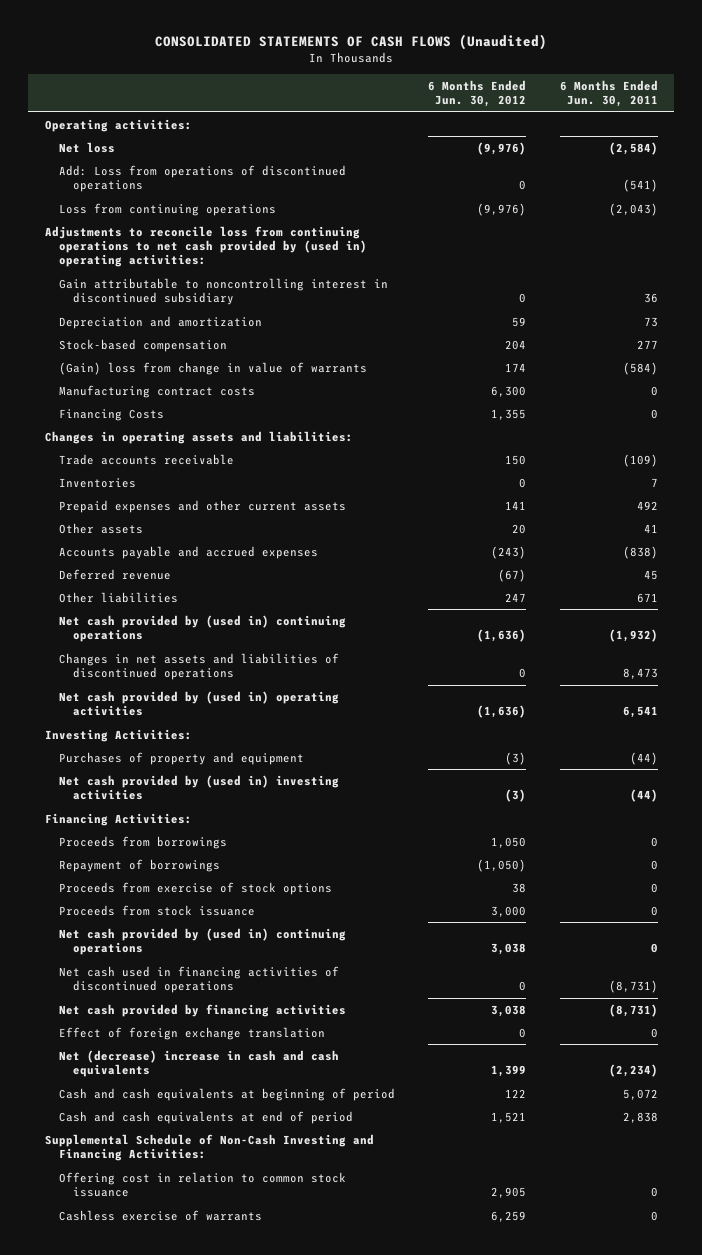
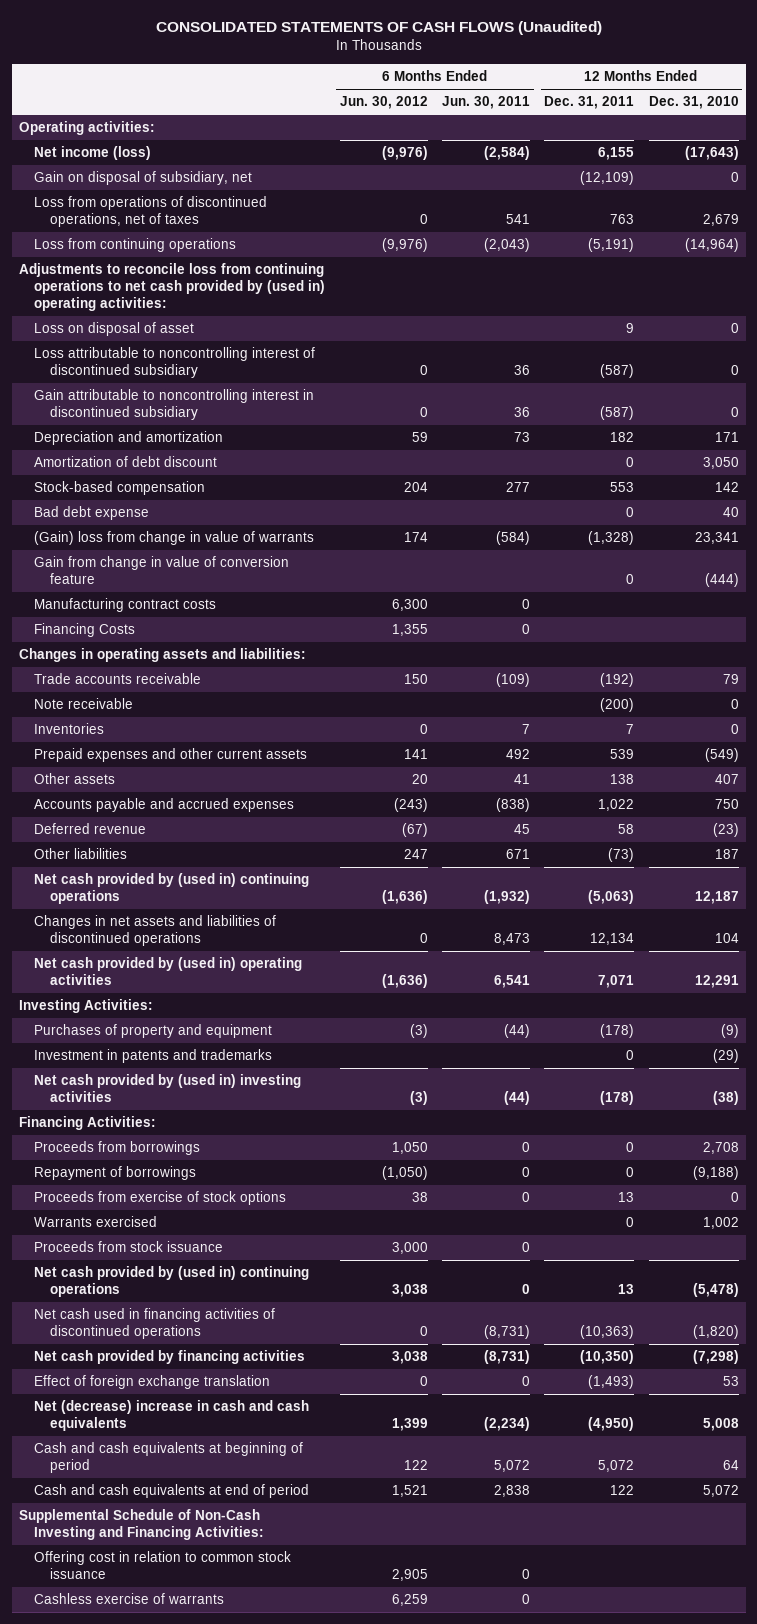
- | 6 Months Ended Jun. 30, 2012 | 6 Months Ended Jun. 30, 2011
+ | 6 Months Ended Jun. 30, 2012 | 6 Months Ended Jun. 30, 2011 | 12 Months Ended Dec. 31, 2011 | 12 Months Ended Dec. 31, 2010
- Net loss | (9,976) | (2,584)
- Add: Loss from operations of discontinued operations | 0 | (541)
+ Net income (loss) | (9,976) | (2,584) | 6,155 | (17,643)
+ Gain on disposal of subsidiary, net | | | (12,109) | 0
+ Loss from operations of discontinued operations, net of taxes | 0 | 541 | 763 | 2,679
+ Loss on disposal of asset | | | 9 | 0
+ Loss attributable to noncontrolling interest of discontinued subsidiary | 0 | 36 | (587) | 0
+ Amortization of debt discount | | | 0 | 3,050
+ Bad debt expense | | | 0 | 40
+ Gain from change in value of conversion feature | | | 0 | (444)
+ Note receivable | | | (200) | 0
+ Investment in patents and trademarks | | | 0 | (29)
+ Warrants exercised | | | 0 | 1,002

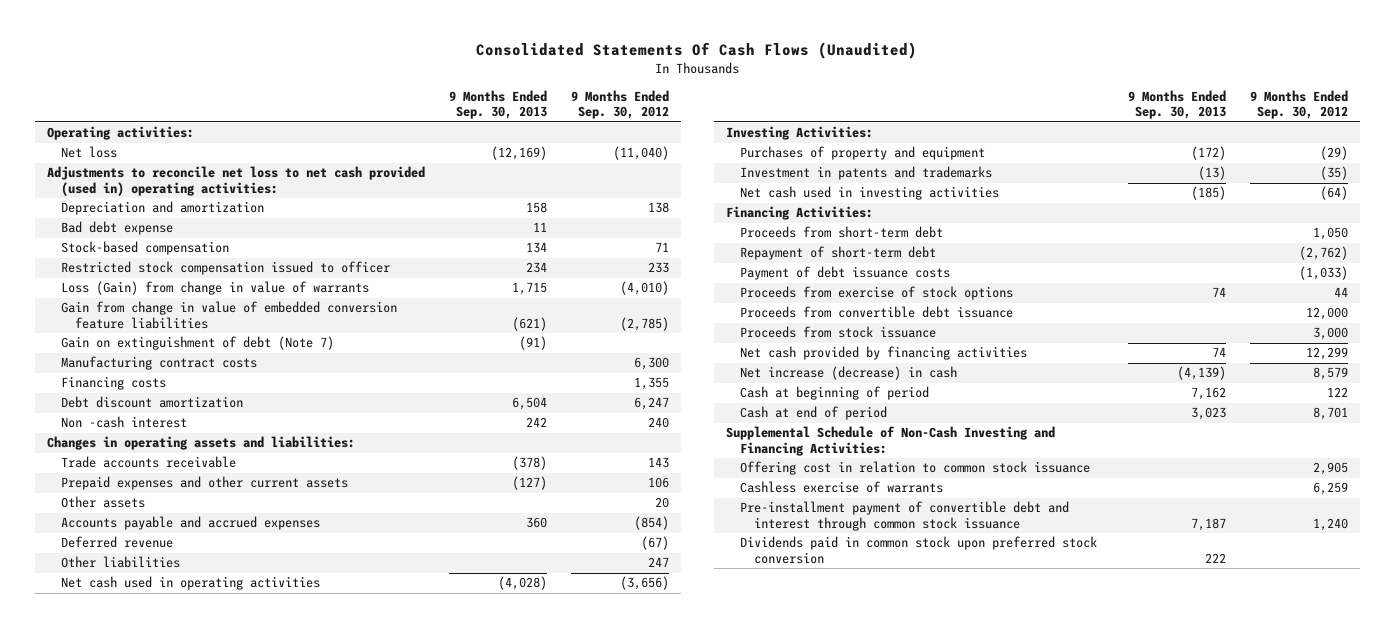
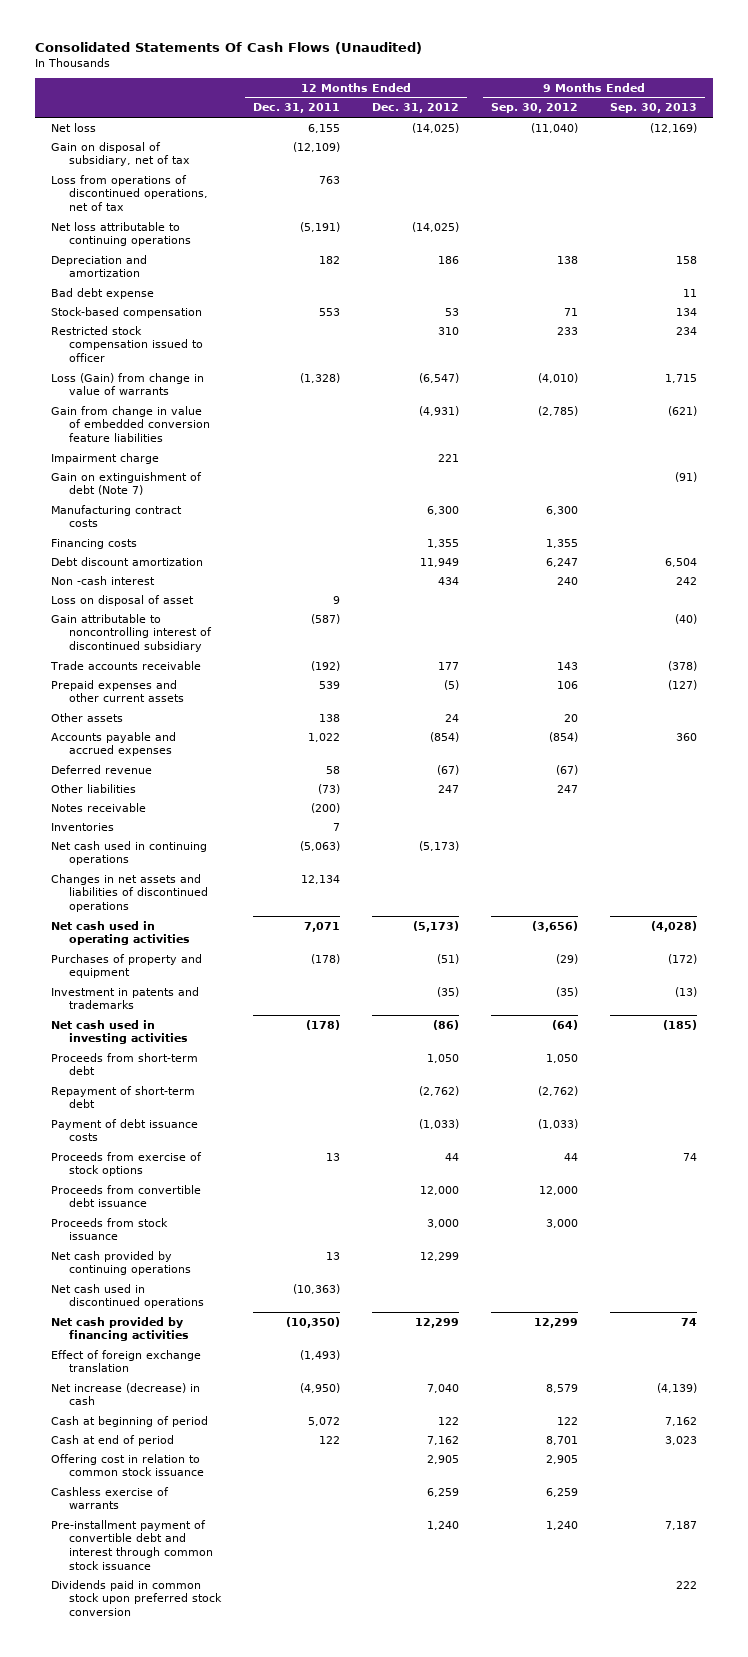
- | 9 Months Ended Sep. 30, 2013 | 9 Months Ended Sep. 30, 2012
+ | 12 Months Ended Dec. 31, 2011 | 12 Months Ended Dec. 31, 2012 | 9 Months Ended Sep. 30, 2012 | 9 Months Ended Sep. 30, 2013
- Operating activities:
- Adjustments to reconcile net loss to net cash provided (used in) operating activities:
+ Gain on disposal of subsidiary, net of tax | (12,109) | | |
+ Loss from operations of discontinued operations, net of tax | 763 | | |
+ Net loss attributable to continuing operations | (5,191) | (14,025) | |
+ Impairment charge | | 221 | |
- Changes in operating assets and liabilities:
+ Loss on disposal of asset | 9 | | |
+ Gain attributable to noncontrolling interest of discontinued subsidiary | (587) | | | (40)
+ Notes receivable | (200) | | |
+ Inventories | 7 | | |
+ Net cash used in continuing operations | (5,063) | (5,173) | |
+ Changes in net assets and liabilities of discontinued operations | 12,134 | | |
- Investing Activities:
- Financing Activities:
+ Net cash provided by continuing operations | 13 | 12,299 | |
+ Net cash used in discontinued operations | (10,363) | | |
+ Effect of foreign exchange translation | (1,493) | | |
- Supplemental Schedule of Non-Cash Investing and Financing Activities:

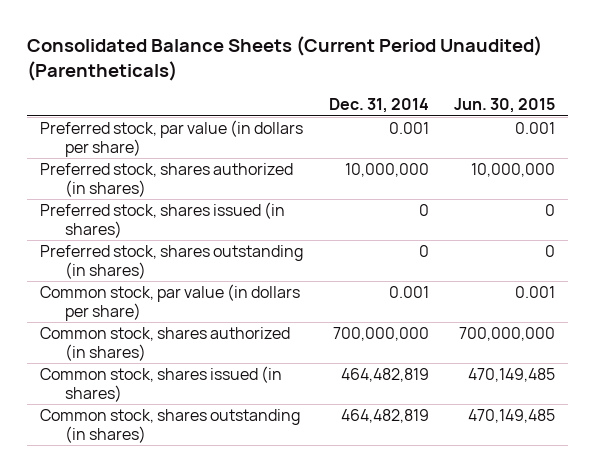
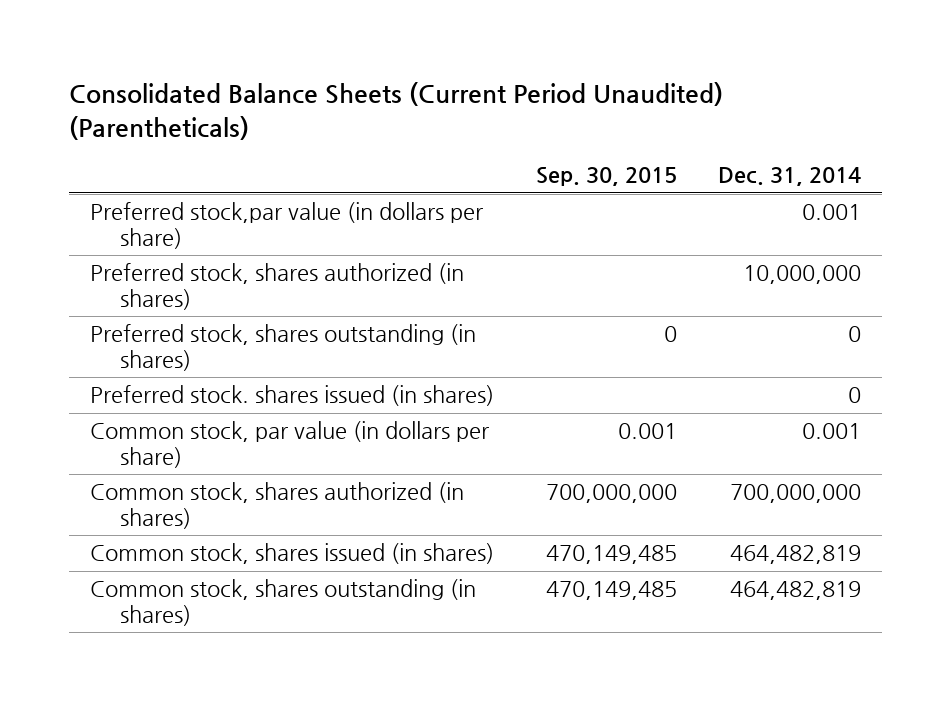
- | Dec. 31, 2014 | Jun. 30, 2015
+ | Sep. 30, 2015 | Dec. 31, 2014
- Preferred stock, par value (in dollars per share) | 0.001 | 0.001
+ Preferred stock,par value (in dollars per share) | | 0.001
- Preferred stock, shares issued (in shares) | 0 | 0
+ Preferred stock. shares issued (in shares) | | 0

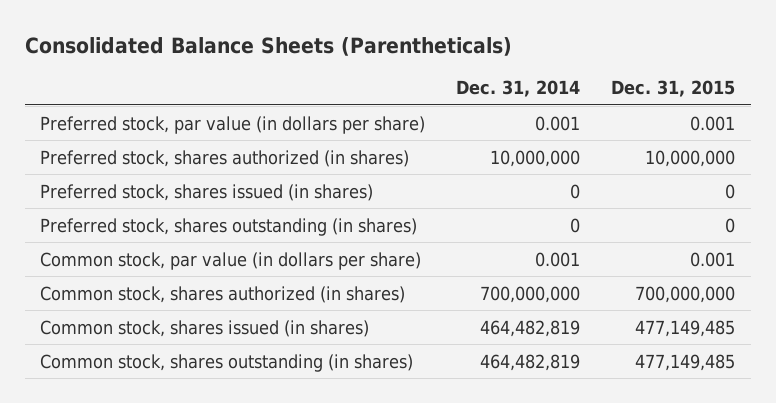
- Consolidated Balance Sheets (Current Period Unaudited) (Parentheticals)
+ Consolidated Balance Sheets (Parentheticals)
- | Sep. 30, 2015 | Dec. 31, 2014
+ | Dec. 31, 2014 | Dec. 31, 2015
- Preferred stock,par value (in dollars per share) | | 0.001
+ Preferred stock, par value (in dollars per share) | 0.001 | 0.001
+ Preferred stock, shares issued (in shares) | 0 | 0
- Preferred stock. shares issued (in shares) | | 0

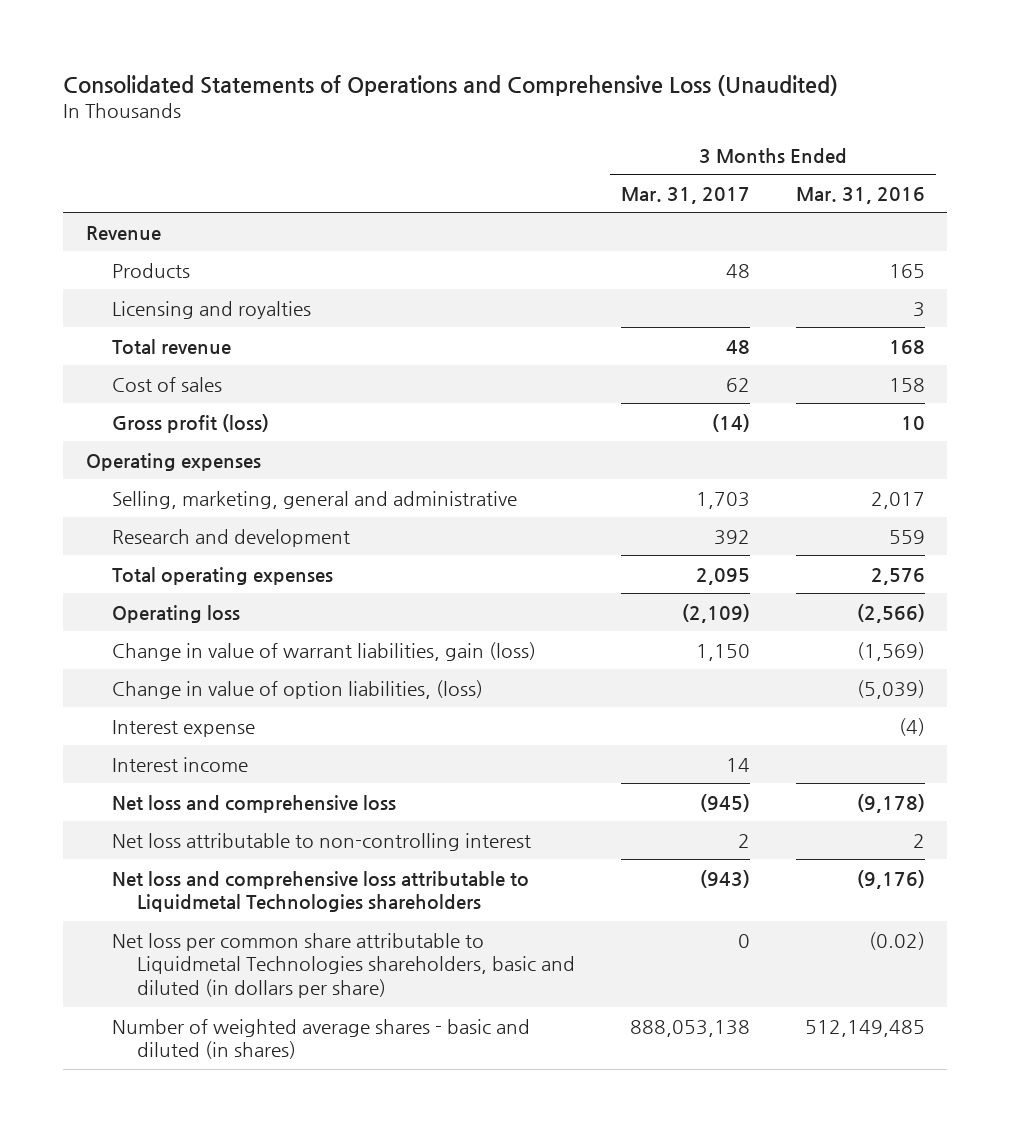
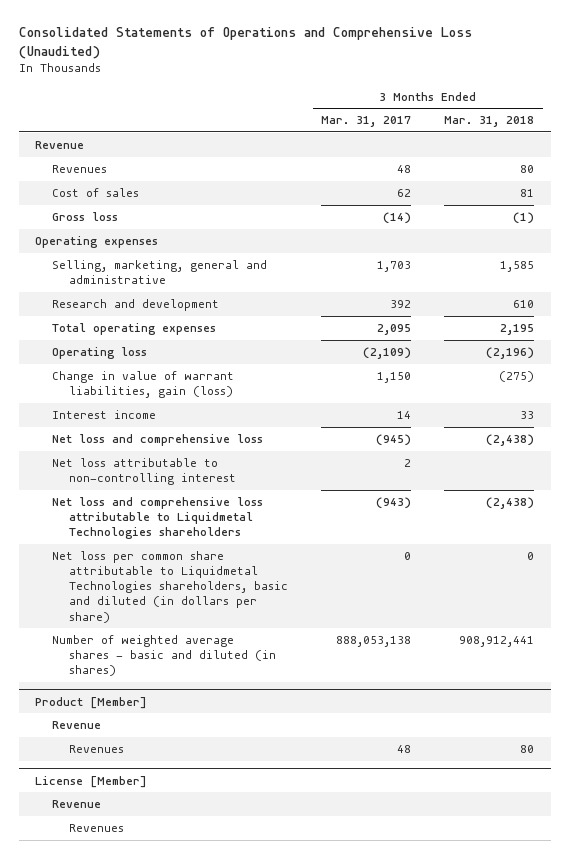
- | 3 Months Ended Mar. 31, 2017 | 3 Months Ended Mar. 31, 2016
+ | 3 Months Ended Mar. 31, 2017 | 3 Months Ended Mar. 31, 2018
- Products | 48 | 165
- Licensing and royalties | | 3
- Total revenue | 48 | 168
+ Revenues | 48 | 80
- Gross profit (loss) | (14) | 10
+ Gross loss | (14) | (1)
- Change in value of option liabilities, (loss) | | (5,039)
- Interest expense | | (4)
+ Product [Member]
+ Revenue
+ Revenues | 48 | 80
+ License [Member]
+ Revenue
+ Revenues

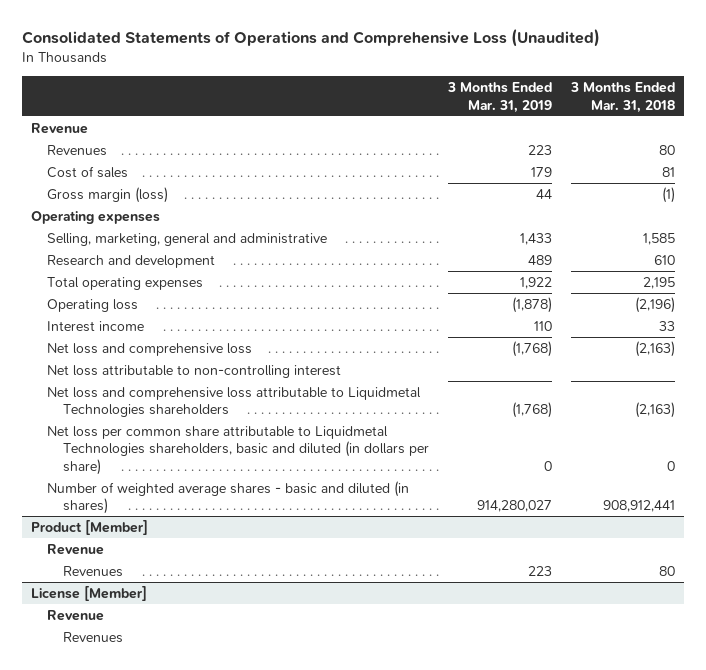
- | 3 Months Ended Mar. 31, 2017 | 3 Months Ended Mar. 31, 2018
+ | 3 Months Ended Mar. 31, 2019 | 3 Months Ended Mar. 31, 2018
- Gross loss | (14) | (1)
+ Gross margin (loss) | 44 | (1)
- Change in value of warrant liabilities, gain (loss) | 1,150 | (275)
- Net loss and comprehensive loss | (945) | (2,438)
+ Net loss and comprehensive loss | (1,768) | (2,163)
- Net loss and comprehensive loss attributable to Liquidmetal Technologies shareholders | (943) | (2,438)
+ Net loss and comprehensive loss attributable to Liquidmetal Technologies shareholders | (1,768) | (2,163)

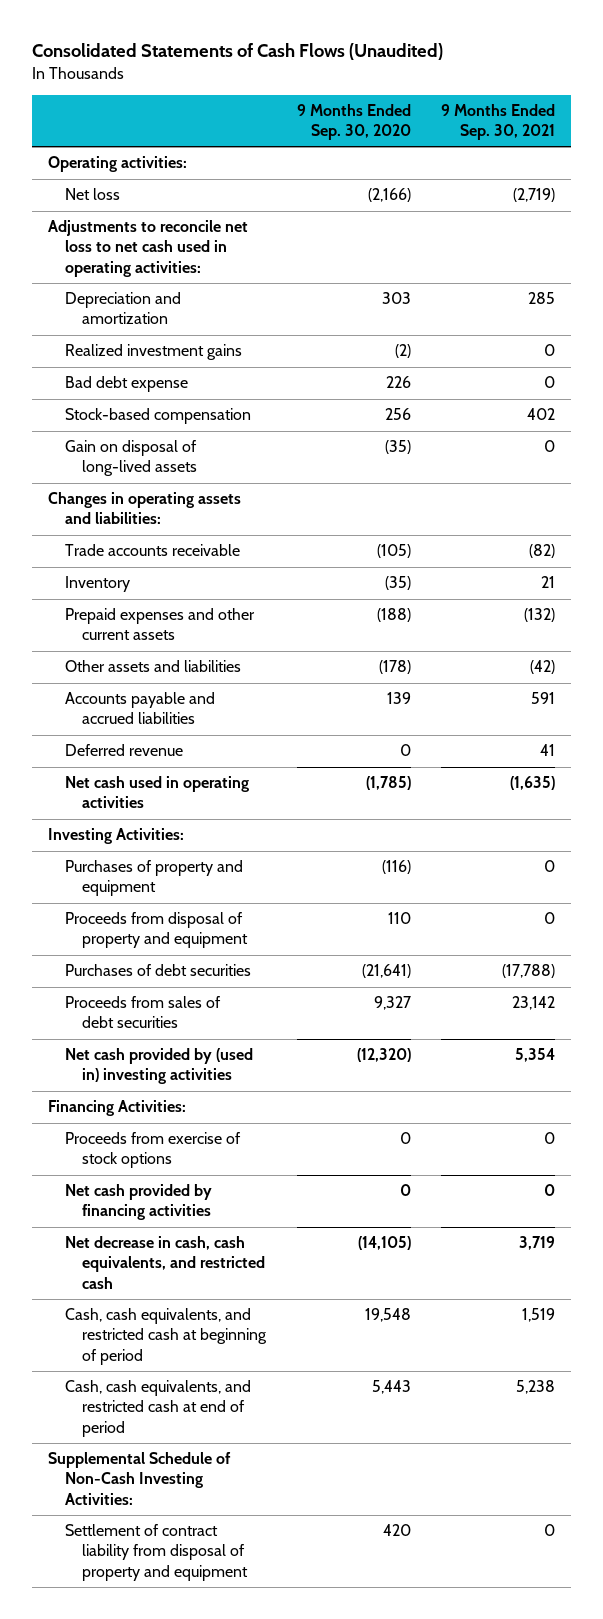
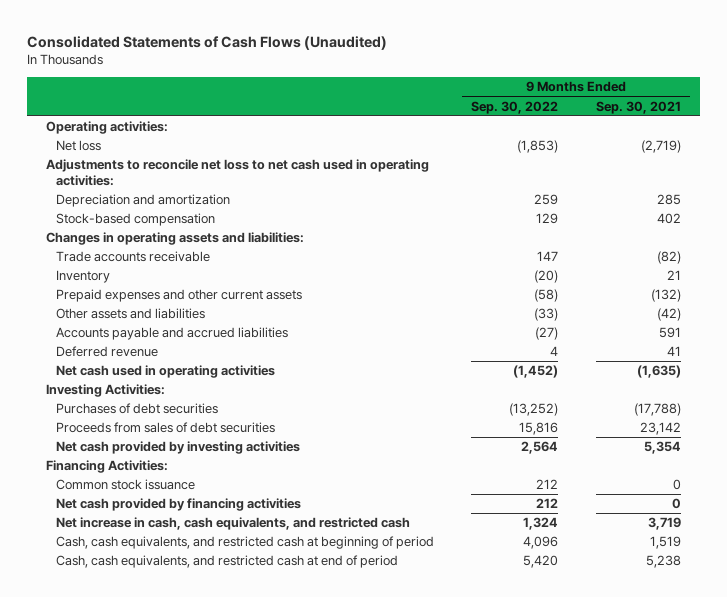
- | 9 Months Ended Sep. 30, 2020 | 9 Months Ended Sep. 30, 2021
+ | 9 Months Ended Sep. 30, 2022 | 9 Months Ended Sep. 30, 2021
- Realized investment gains | (2) | 0
- Bad debt expense | 226 | 0
- Gain on disposal of long-lived assets | (35) | 0
- Purchases of property and equipment | (116) | 0
- Proceeds from disposal of property and equipment | 110 | 0
- Net cash provided by (used in) investing activities | (12,320) | 5,354
+ Net cash provided by investing activities | 2,564 | 5,354
- Proceeds from exercise of stock options | 0 | 0
+ Common stock issuance | 212 | 0
- Net decrease in cash, cash equivalents, and restricted cash | (14,105) | 3,719
+ Net increase in cash, cash equivalents, and restricted cash | 1,324 | 3,719
- Supplemental Schedule of Non-Cash Investing Activities:
- Settlement of contract liability from disposal of property and equipment | 420 | 0

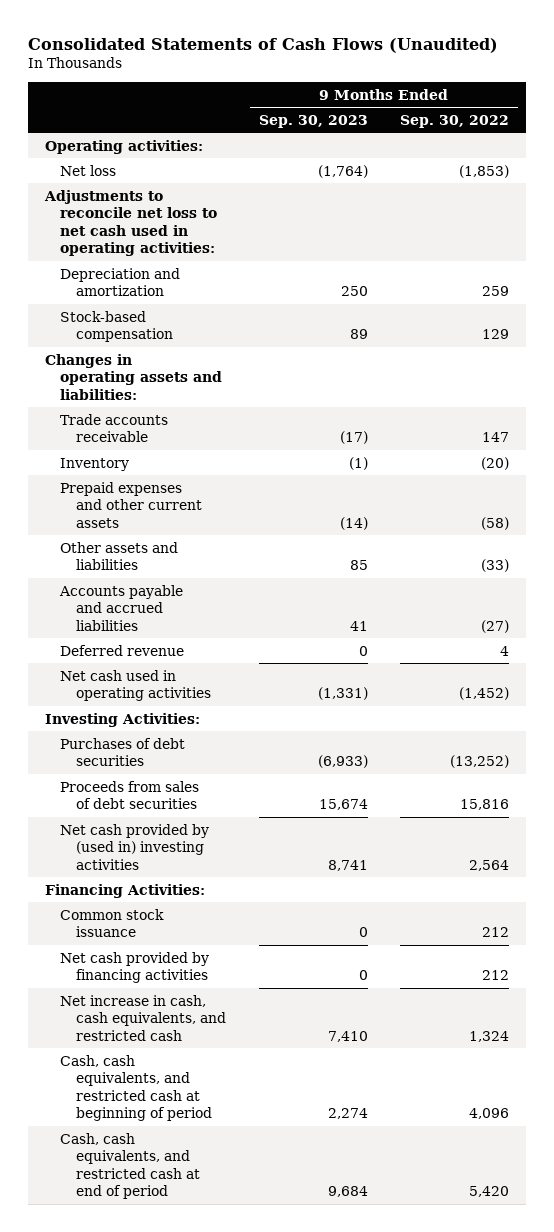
- | 9 Months Ended Sep. 30, 2022 | 9 Months Ended Sep. 30, 2021
+ | 9 Months Ended Sep. 30, 2023 | 9 Months Ended Sep. 30, 2022
- Net cash provided by investing activities | 2,564 | 5,354
+ Net cash provided by (used in) investing activities | 8,741 | 2,564

